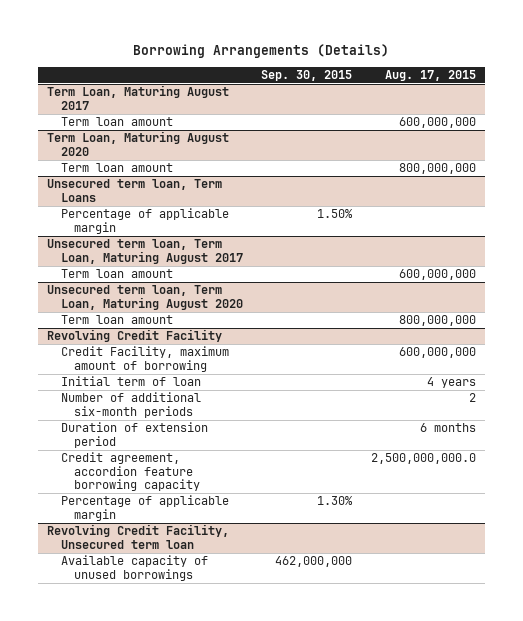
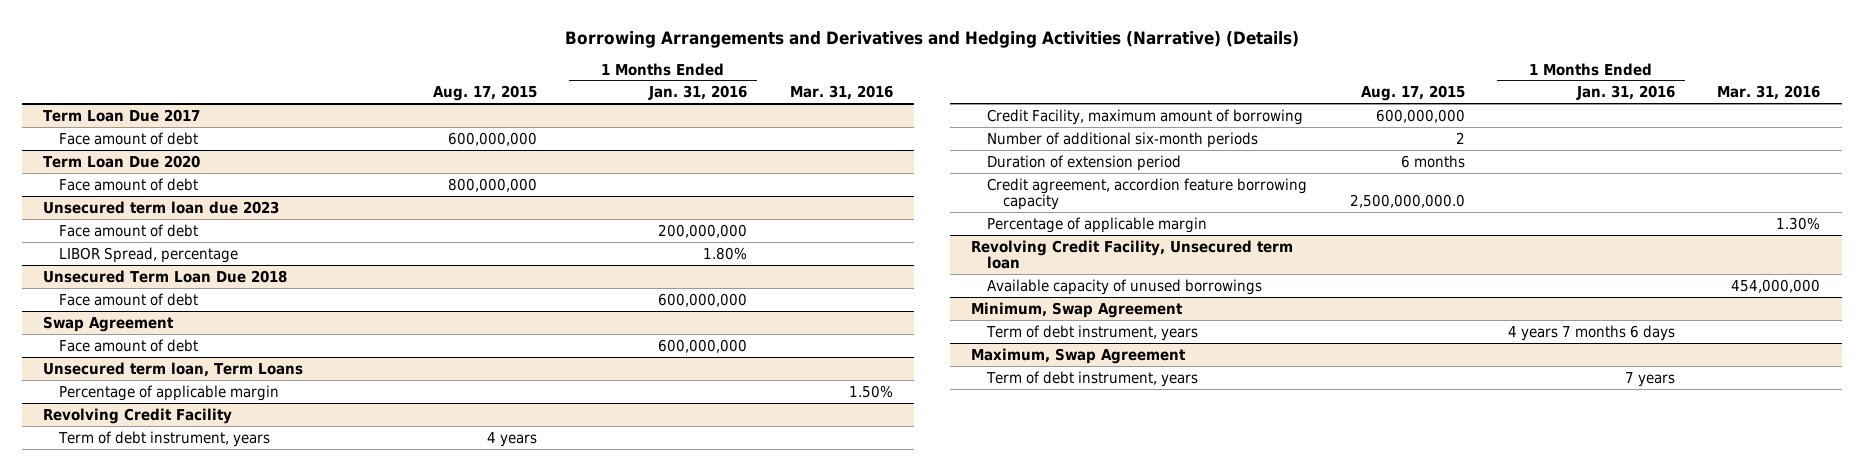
- Borrowing Arrangements (Details)
+ Borrowing Arrangements and Derivatives and Hedging Activities (Narrative) (Details)
- | Sep. 30, 2015 | Aug. 17, 2015
+ | Aug. 17, 2015 | 1 Months Ended Jan. 31, 2016 | Mar. 31, 2016
- Term Loan, Maturing August 2017
- Term loan amount | | 600,000,000
- Term Loan, Maturing August 2020
- Term loan amount | | 800,000,000
+ Term Loan Due 2017
+ Face amount of debt | 600,000,000 | |
+ Term Loan Due 2020
+ Face amount of debt | 800,000,000 | |
+ Unsecured term loan due 2023
+ Face amount of debt | | 200,000,000 |
+ LIBOR Spread, percentage | | 1.80% |
+ Unsecured Term Loan Due 2018
+ Face amount of debt | | 600,000,000 |
+ Swap Agreement
+ Face amount of debt | | 600,000,000 |
- Unsecured term loan, Term Loan, Maturing August 2017
- Term loan amount | | 600,000,000
- Unsecured term loan, Term Loan, Maturing August 2020
- Term loan amount | | 800,000,000
@ Revolving Credit Facility
+ Term of debt instrument, years | 4 years | |
- Initial term of loan | | 4 years
+ Minimum, Swap Agreement
+ Term of debt instrument, years | | 4 years 7 months 6 days |
+ Maximum, Swap Agreement
+ Term of debt instrument, years | | 7 years |

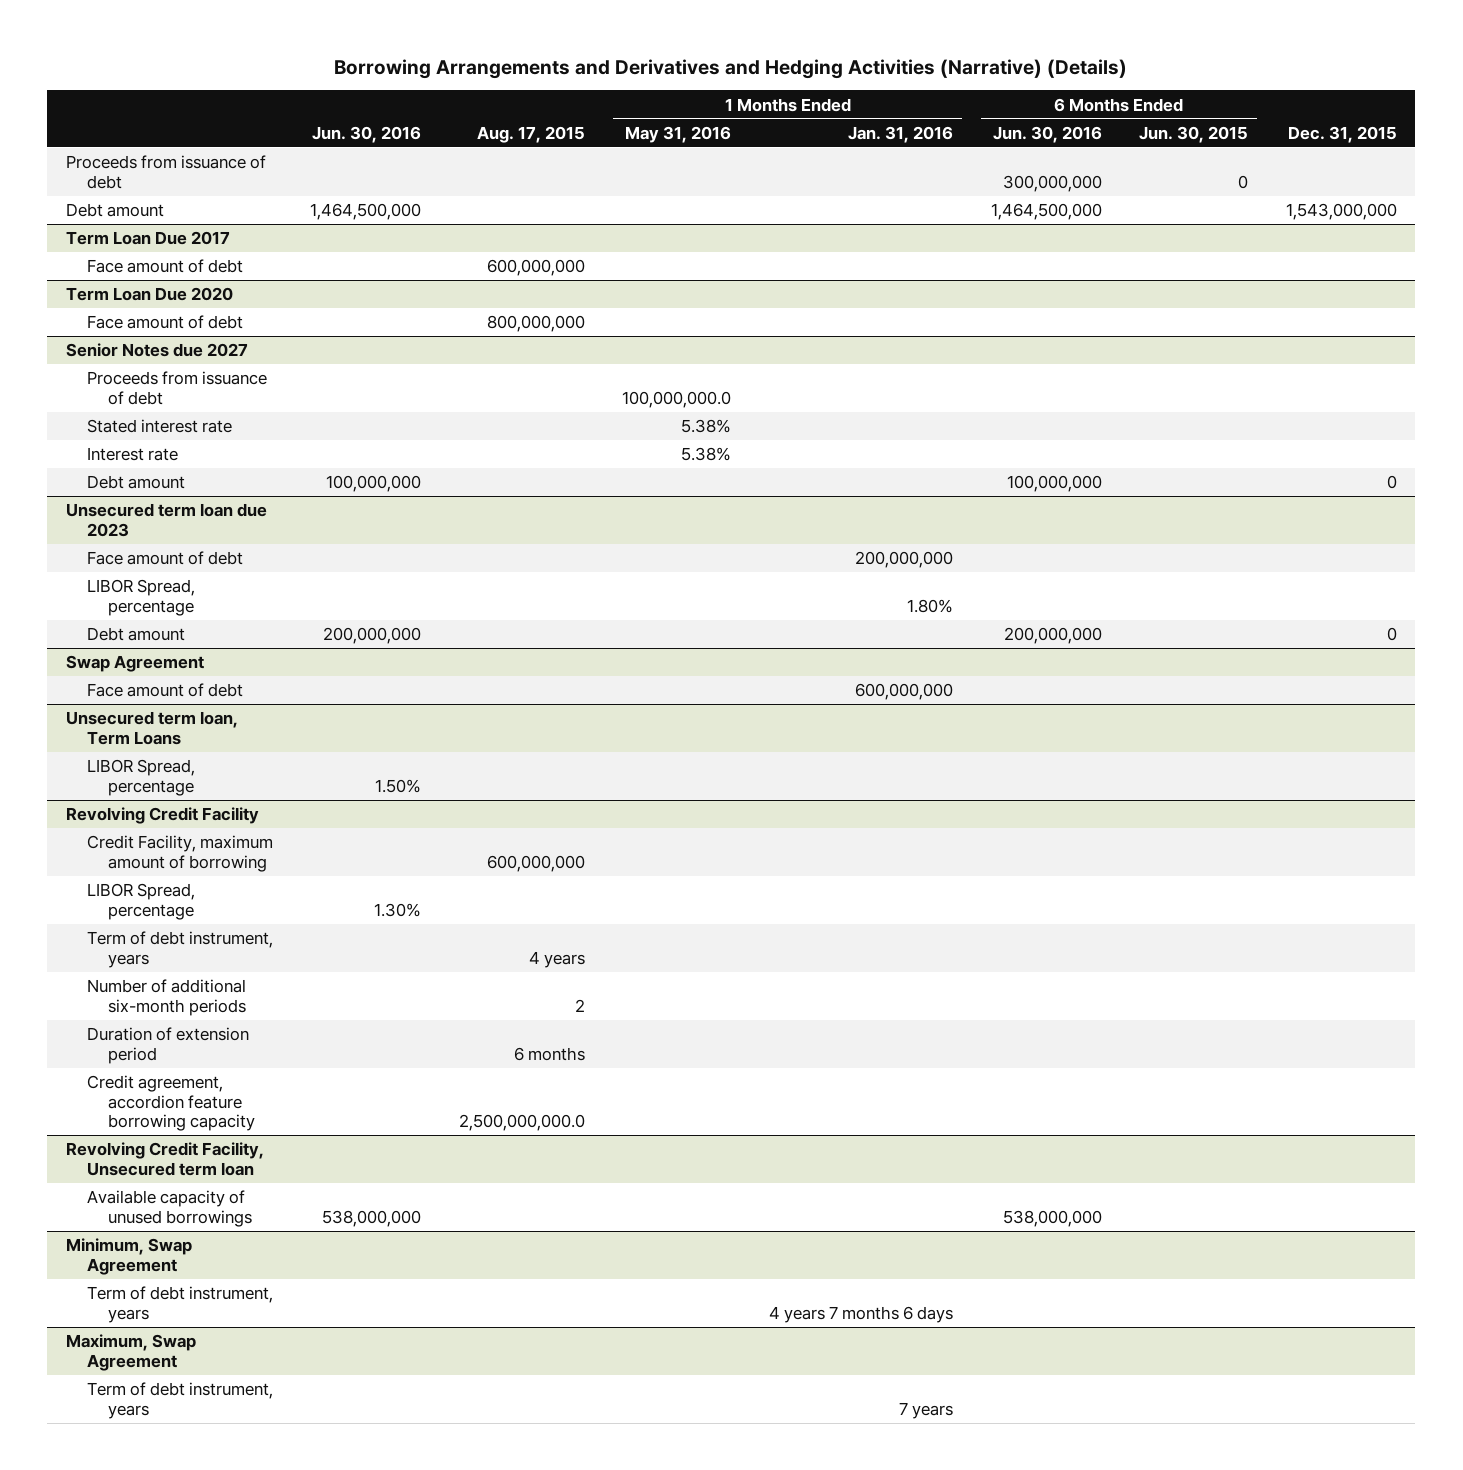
- | Aug. 17, 2015 | 1 Months Ended Jan. 31, 2016 | Mar. 31, 2016
+ | Jun. 30, 2016 | Aug. 17, 2015 | 1 Months Ended May 31, 2016 | 1 Months Ended Jan. 31, 2016 | 6 Months Ended Jun. 30, 2016 | 6 Months Ended Jun. 30, 2015 | Dec. 31, 2015
+ Proceeds from issuance of debt | | | | | 300,000,000 | 0 |
+ Debt amount | 1,464,500,000 | | | | 1,464,500,000 | | 1,543,000,000
+ Senior Notes due 2027
+ Proceeds from issuance of debt | | | 100,000,000.0 | | | |
+ Stated interest rate | | | 5.38% | | | |
+ Interest rate | | | 5.38% | | | |
+ Debt amount | 100,000,000 | | | | 100,000,000 | | 0
- Unsecured Term Loan Due 2018
- Face amount of debt | | 600,000,000 |
@ Unsecured term loan due 2023
+ Debt amount | 200,000,000 | | | | 200,000,000 | | 0
@ Unsecured term loan, Term Loans
- Percentage of applicable margin | | | 1.50%
+ LIBOR Spread, percentage | 1.50% | | | | | |
@ Revolving Credit Facility
+ LIBOR Spread, percentage | 1.30% | | | | | |
moved down: Term of debt instrument, years | | 4 years | | | | |
- Percentage of applicable margin | | | 1.30%

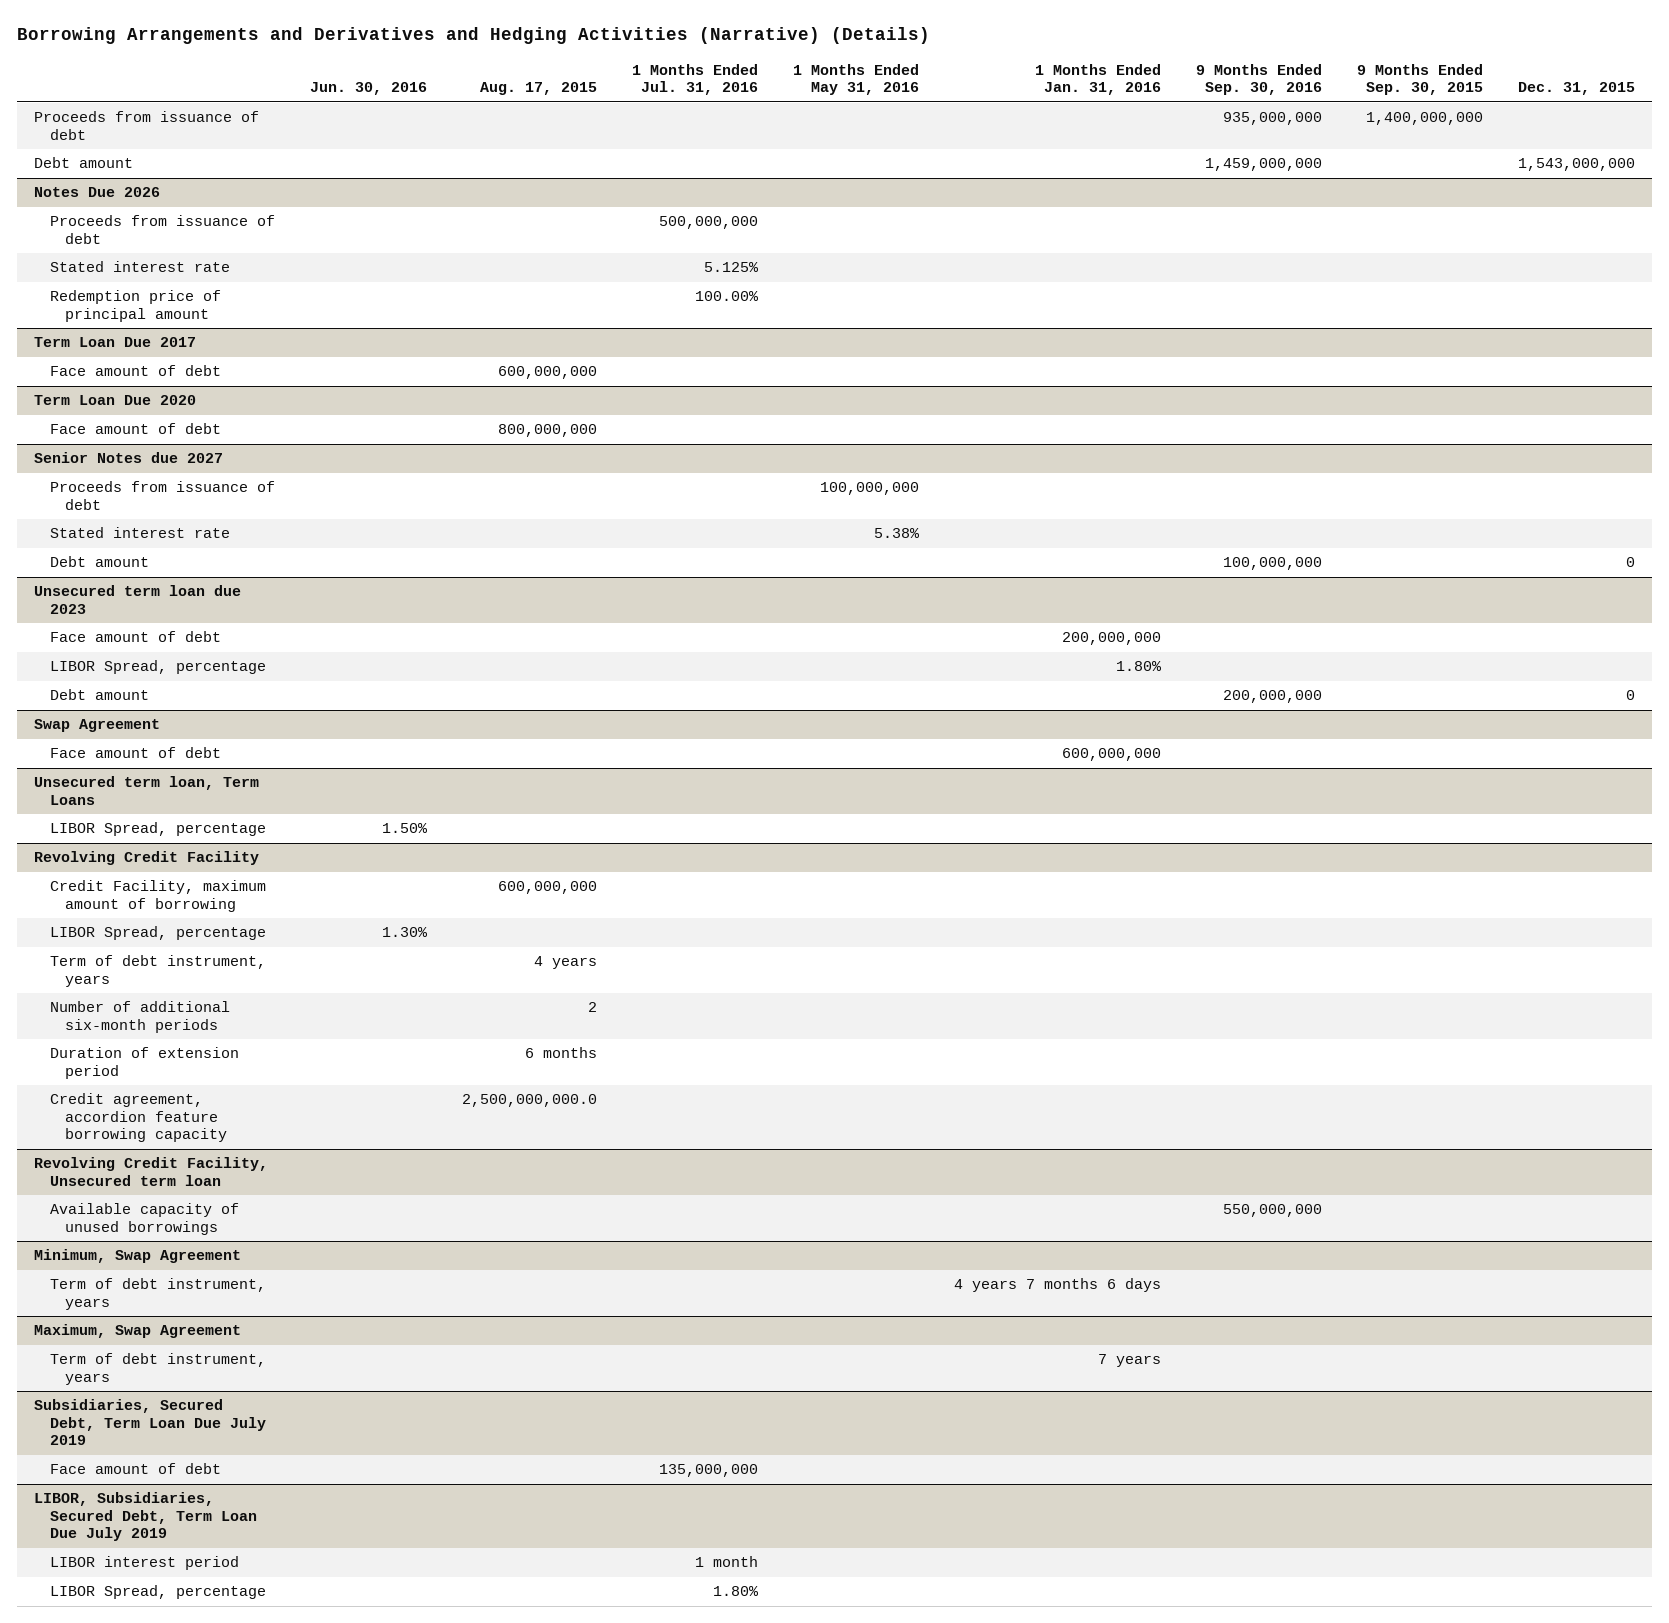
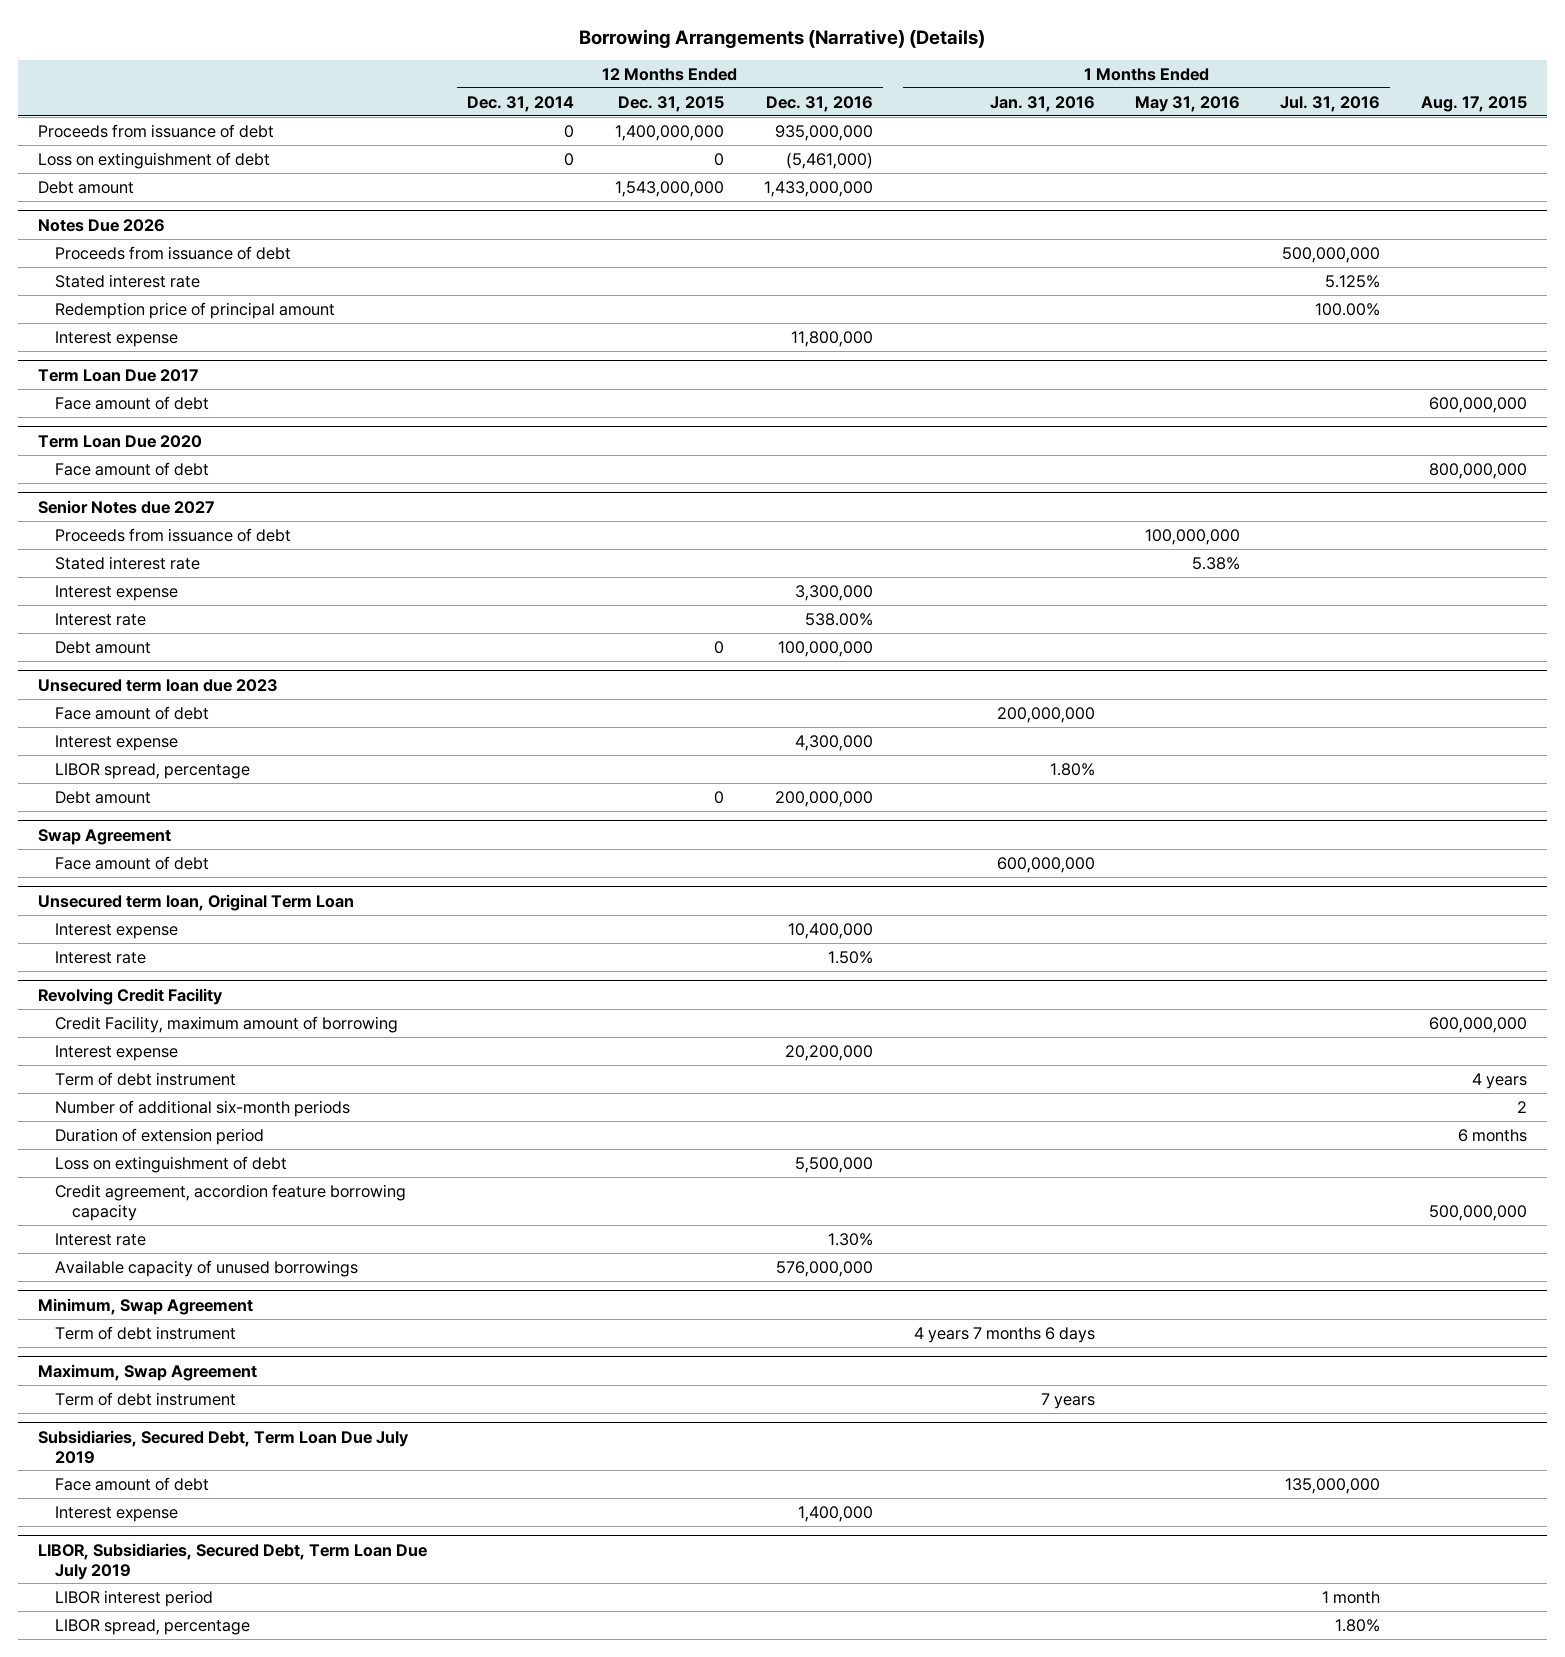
- Borrowing Arrangements and Derivatives and Hedging Activities (Narrative) (Details)
+ Borrowing Arrangements (Narrative) (Details)
- | Jun. 30, 2016 | Aug. 17, 2015 | 1 Months Ended Jul. 31, 2016 | 1 Months Ended May 31, 2016 | 1 Months Ended Jan. 31, 2016 | 9 Months Ended Sep. 30, 2016 | 9 Months Ended Sep. 30, 2015 | Dec. 31, 2015
+ | 12 Months Ended Dec. 31, 2014 | 12 Months Ended Dec. 31, 2015 | 12 Months Ended Dec. 31, 2016 | 1 Months Ended Jan. 31, 2016 | 1 Months Ended May 31, 2016 | 1 Months Ended Jul. 31, 2016 | Aug. 17, 2015
+ Loss on extinguishment of debt | 0 | 0 | (5,461,000) | | | |
@ Notes Due 2026
+ Interest expense | | | 11,800,000 | | | |
@ Senior Notes due 2027
+ Interest expense | | | 3,300,000 | | | |
+ Interest rate | | | 538.00% | | | |
@ Unsecured term loan due 2023
- LIBOR Spread, percentage | | | | | 1.80% | | |
+ Interest expense | | | 4,300,000 | | | |
+ LIBOR spread, percentage | | | | 1.80% | | |
- Unsecured term loan, Term Loans
- LIBOR Spread, percentage | 1.50% | | | | | | |
+ Unsecured term loan, Original Term Loan
+ Interest expense | | | 10,400,000 | | | |
+ Interest rate | | | 1.50% | | | |
@ Revolving Credit Facility
- LIBOR Spread, percentage | 1.30% | | | | | | |
- Term of debt instrument, years | | 4 years | | | | | |
+ Interest expense | | | 20,200,000 | | | |
+ Term of debt instrument | | | | | | | 4 years
- Credit agreement, accordion feature borrowing capacity | | 2,500,000,000.0 | | | | | |
- Revolving Credit Facility, Unsecured term loan
- Available capacity of unused borrowings | | | | | | 550,000,000 | |
@ Revolving Credit Facility
+ Loss on extinguishment of debt | | | 5,500,000 | | | |
+ Credit agreement, accordion feature borrowing capacity | | | | | | | 500,000,000
+ Interest rate | | | 1.30% | | | |
+ Available capacity of unused borrowings | | | 576,000,000 | | | |
@ Minimum, Swap Agreement
- Term of debt instrument, years | | | | | 4 years 7 months 6 days | | |
+ Term of debt instrument | | | | 4 years 7 months 6 days | | |
@ Maximum, Swap Agreement
- Term of debt instrument, years | | | | | 7 years | | |
+ Term of debt instrument | | | | 7 years | | |
@ Subsidiaries, Secured Debt, Term Loan Due July 2019
+ Interest expense | | | 1,400,000 | | | |
@ LIBOR, Subsidiaries, Secured Debt, Term Loan Due July 2019
- LIBOR Spread, percentage | | | 1.80% | | | | |
+ LIBOR spread, percentage | | | | | | 1.80% |

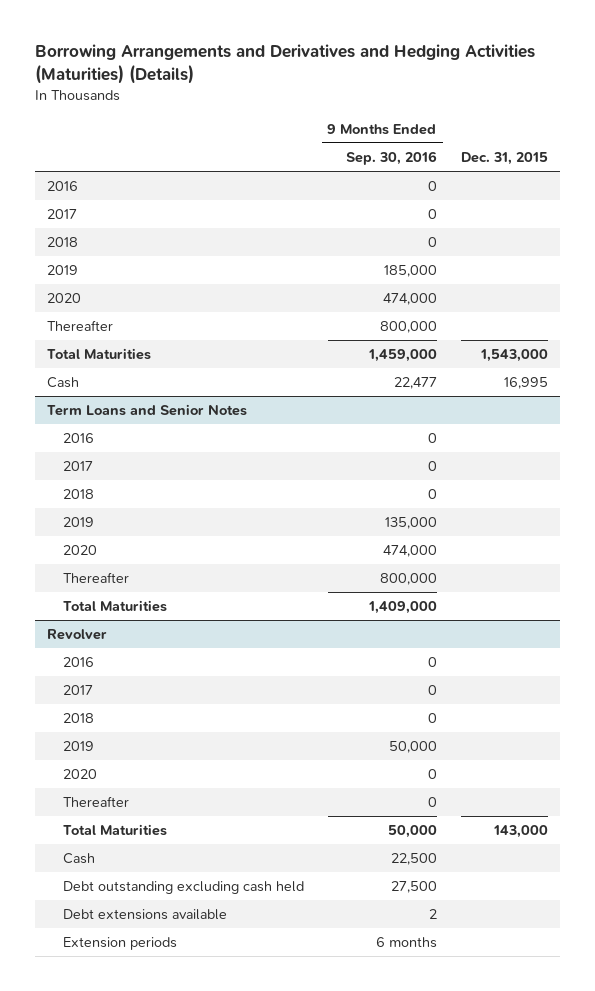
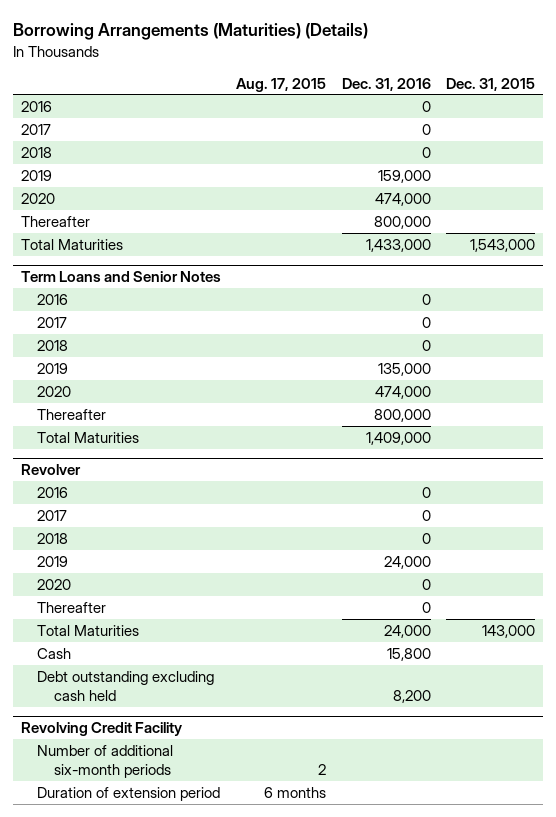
- Borrowing Arrangements and Derivatives and Hedging Activities (Maturities) (Details)
+ Borrowing Arrangements (Maturities) (Details)
- | 9 Months Ended Sep. 30, 2016 | Dec. 31, 2015
+ | Aug. 17, 2015 | Dec. 31, 2016 | Dec. 31, 2015
- Cash | 22,477 | 16,995
@ Revolver
- Debt extensions available | 2 |
- Extension periods | 6 months |
+ Revolving Credit Facility
+ Number of additional six-month periods | 2 | |
+ Duration of extension period | 6 months | |

